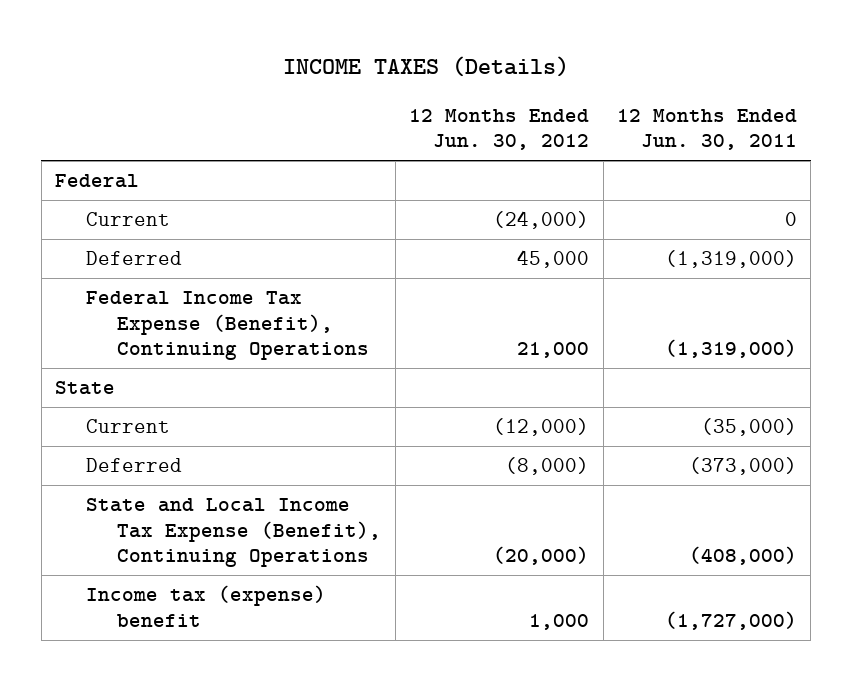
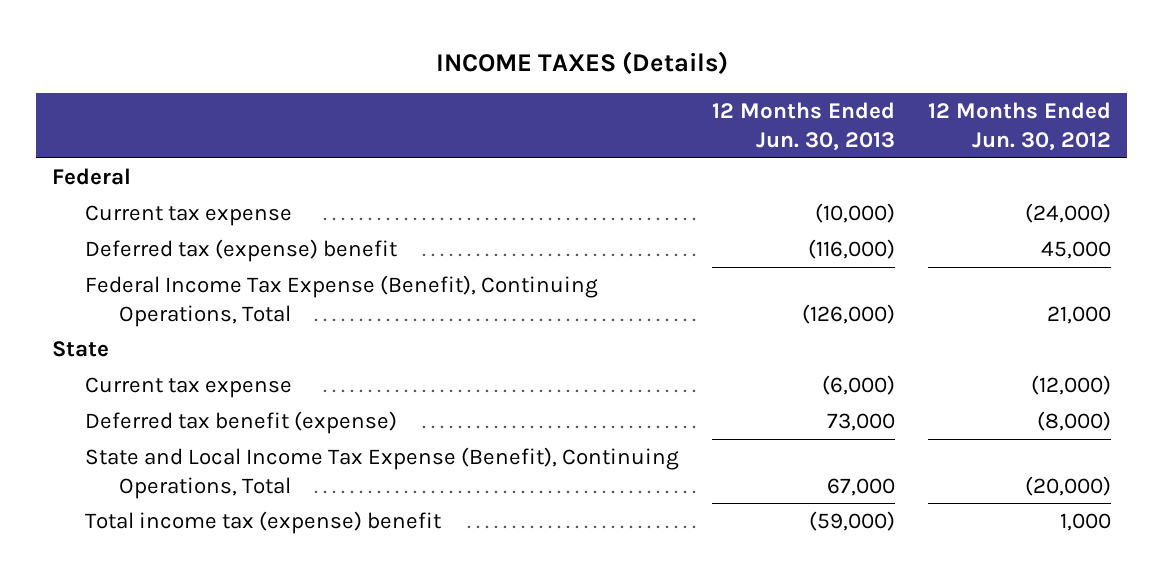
- | 12 Months Ended Jun. 30, 2012 | 12 Months Ended Jun. 30, 2011
+ | 12 Months Ended Jun. 30, 2013 | 12 Months Ended Jun. 30, 2012
- Current | (24,000) | 0
- Deferred | 45,000 | (1,319,000)
- Federal Income Tax Expense (Benefit), Continuing Operations | 21,000 | (1,319,000)
+ Current tax expense | (10,000) | (24,000)
+ Deferred tax (expense) benefit | (116,000) | 45,000
+ Federal Income Tax Expense (Benefit), Continuing Operations, Total | (126,000) | 21,000
- Current | (12,000) | (35,000)
- Deferred | (8,000) | (373,000)
- State and Local Income Tax Expense (Benefit), Continuing Operations | (20,000) | (408,000)
- Income tax (expense) benefit | 1,000 | (1,727,000)
+ Current tax expense | (6,000) | (12,000)
+ Deferred tax benefit (expense) | 73,000 | (8,000)
+ State and Local Income Tax Expense (Benefit), Continuing Operations, Total | 67,000 | (20,000)
+ Total income tax (expense) benefit | (59,000) | 1,000

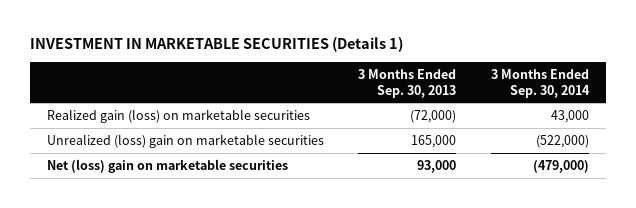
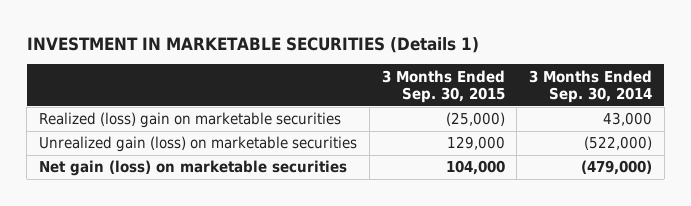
- | 3 Months Ended Sep. 30, 2013 | 3 Months Ended Sep. 30, 2014
+ | 3 Months Ended Sep. 30, 2015 | 3 Months Ended Sep. 30, 2014
- Realized gain (loss) on marketable securities | (72,000) | 43,000
- Unrealized (loss) gain on marketable securities | 165,000 | (522,000)
- Net (loss) gain on marketable securities | 93,000 | (479,000)
+ Realized (loss) gain on marketable securities | (25,000) | 43,000
+ Unrealized gain (loss) on marketable securities | 129,000 | (522,000)
+ Net gain (loss) on marketable securities | 104,000 | (479,000)

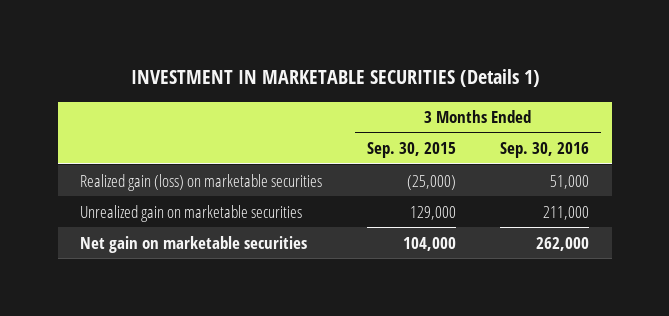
- | 3 Months Ended Sep. 30, 2015 | 3 Months Ended Sep. 30, 2014
+ | 3 Months Ended Sep. 30, 2015 | 3 Months Ended Sep. 30, 2016
- Realized (loss) gain on marketable securities | (25,000) | 43,000
- Unrealized gain (loss) on marketable securities | 129,000 | (522,000)
- Net gain (loss) on marketable securities | 104,000 | (479,000)
+ Realized gain (loss) on marketable securities | (25,000) | 51,000
+ Unrealized gain on marketable securities | 129,000 | 211,000
+ Net gain on marketable securities | 104,000 | 262,000

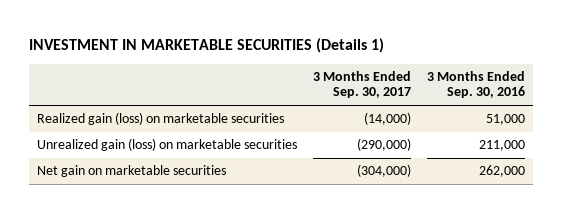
- | 3 Months Ended Sep. 30, 2015 | 3 Months Ended Sep. 30, 2016
+ | 3 Months Ended Sep. 30, 2017 | 3 Months Ended Sep. 30, 2016
- Unrealized gain on marketable securities | 129,000 | 211,000
+ Unrealized gain (loss) on marketable securities | (290,000) | 211,000

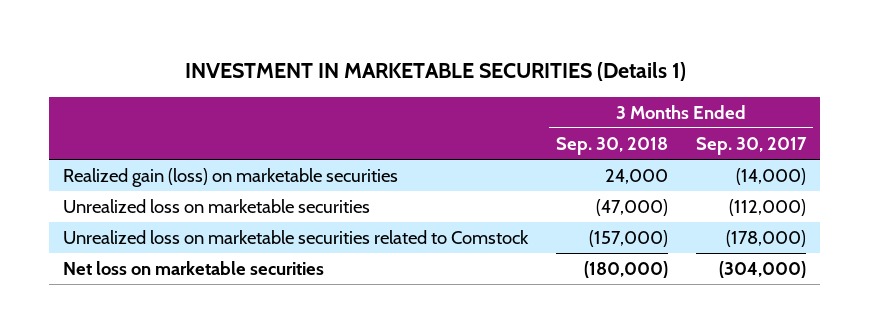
- | 3 Months Ended Sep. 30, 2017 | 3 Months Ended Sep. 30, 2016
+ | 3 Months Ended Sep. 30, 2018 | 3 Months Ended Sep. 30, 2017
- Unrealized gain (loss) on marketable securities | (290,000) | 211,000
- Net gain on marketable securities | (304,000) | 262,000
+ Unrealized loss on marketable securities | (47,000) | (112,000)
+ Unrealized loss on marketable securities related to Comstock | (157,000) | (178,000)
+ Net loss on marketable securities | (180,000) | (304,000)

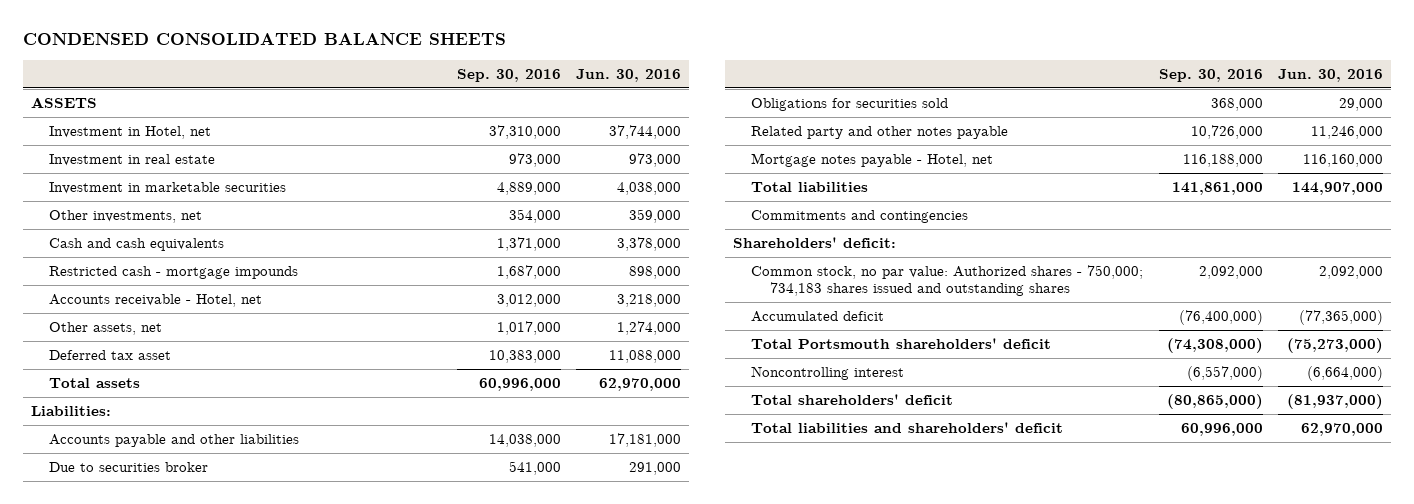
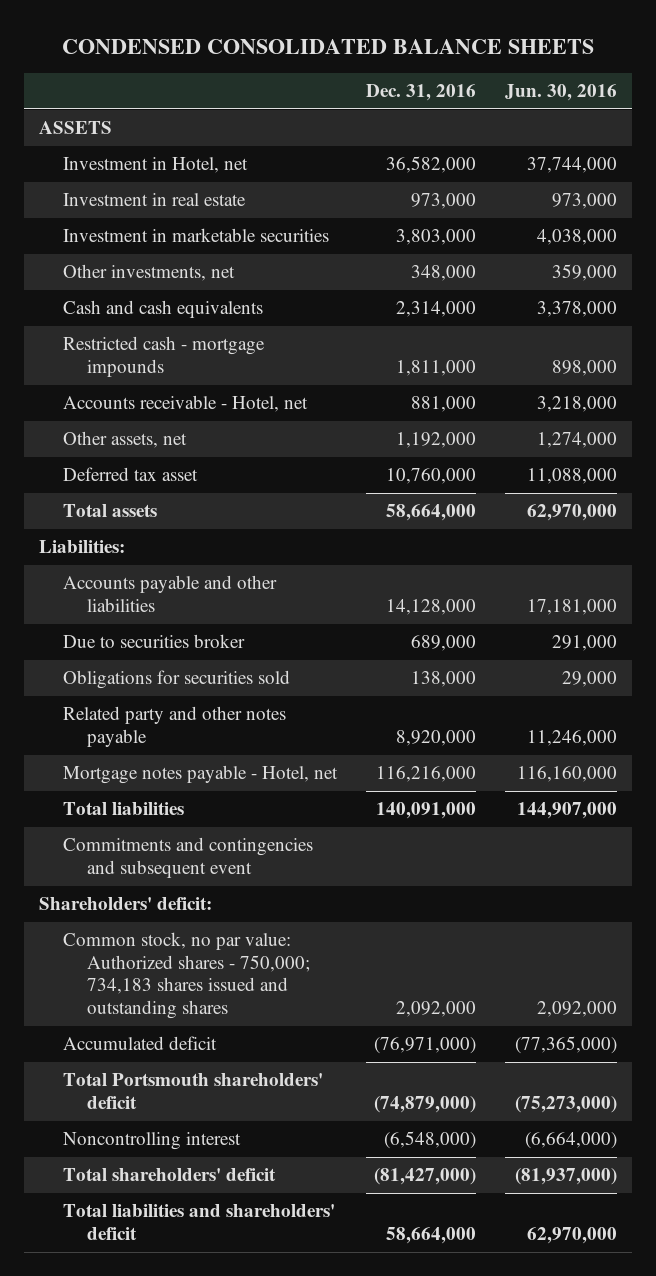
- | Sep. 30, 2016 | Jun. 30, 2016
+ | Dec. 31, 2016 | Jun. 30, 2016
- Commitments and contingencies
+ Commitments and contingencies and subsequent event

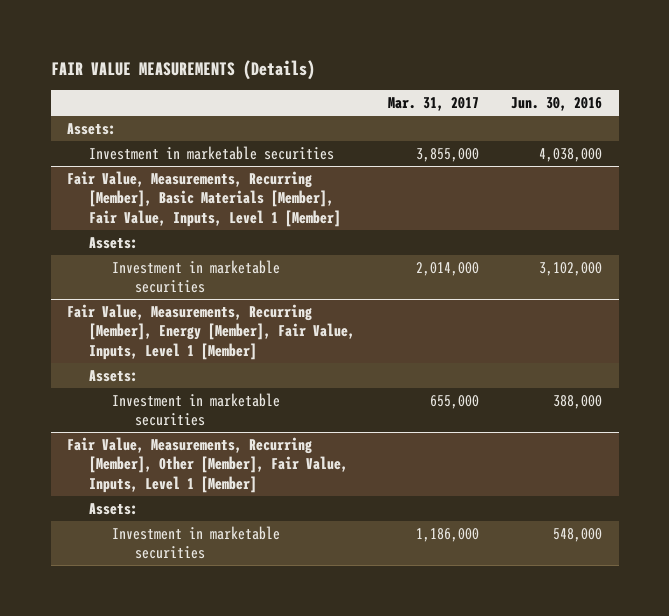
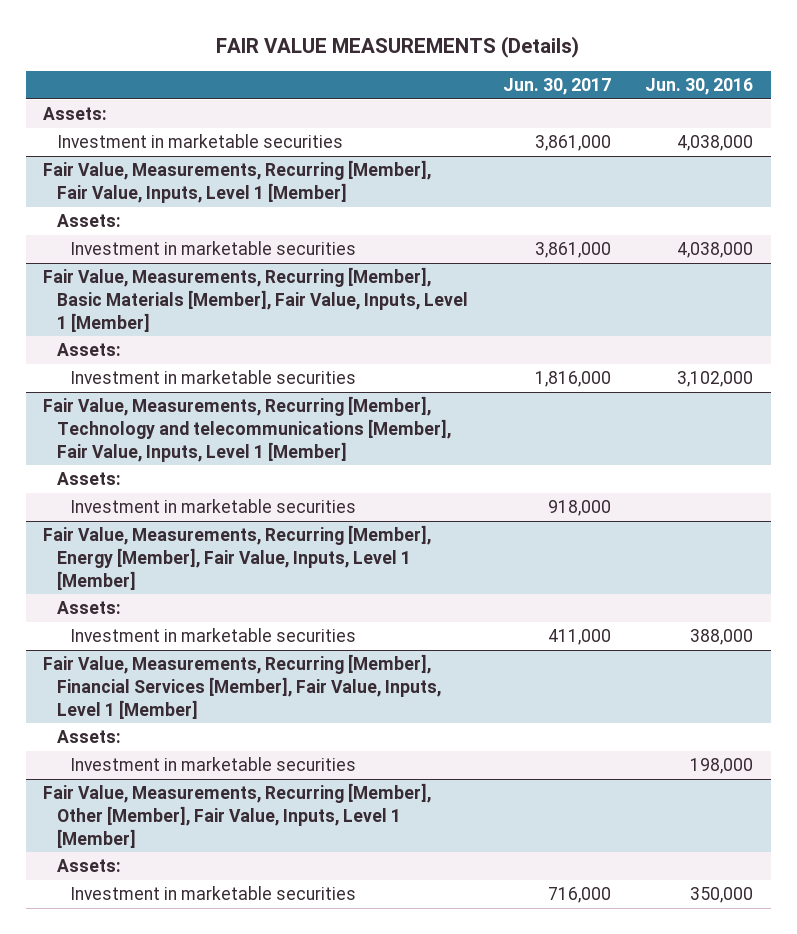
- | Mar. 31, 2017 | Jun. 30, 2016
+ | Jun. 30, 2017 | Jun. 30, 2016
+ Fair Value, Measurements, Recurring [Member], Fair Value, Inputs, Level 1 [Member]
+ Assets:
+ Investment in marketable securities | 3,861,000 | 4,038,000
+ Fair Value, Measurements, Recurring [Member], Technology and telecommunications [Member], Fair Value, Inputs, Level 1 [Member]
+ Assets:
+ Investment in marketable securities | 918,000 |
+ Fair Value, Measurements, Recurring [Member], Financial Services [Member], Fair Value, Inputs, Level 1 [Member]
+ Assets:
+ Investment in marketable securities | | 198,000
@ Fair Value, Measurements, Recurring [Member], Other [Member], Fair Value, Inputs, Level 1 [Member]
- Investment in marketable securities | 1,186,000 | 548,000
+ Investment in marketable securities | 716,000 | 350,000

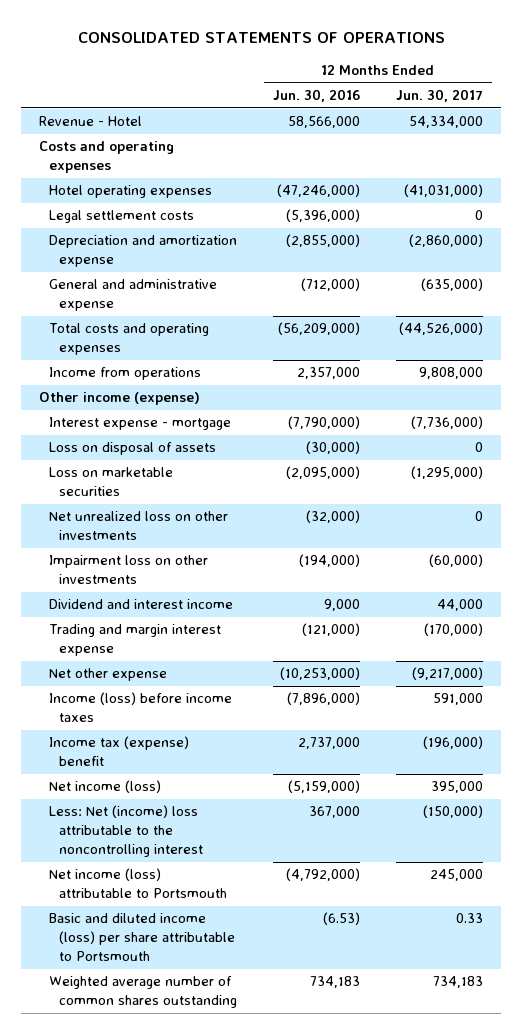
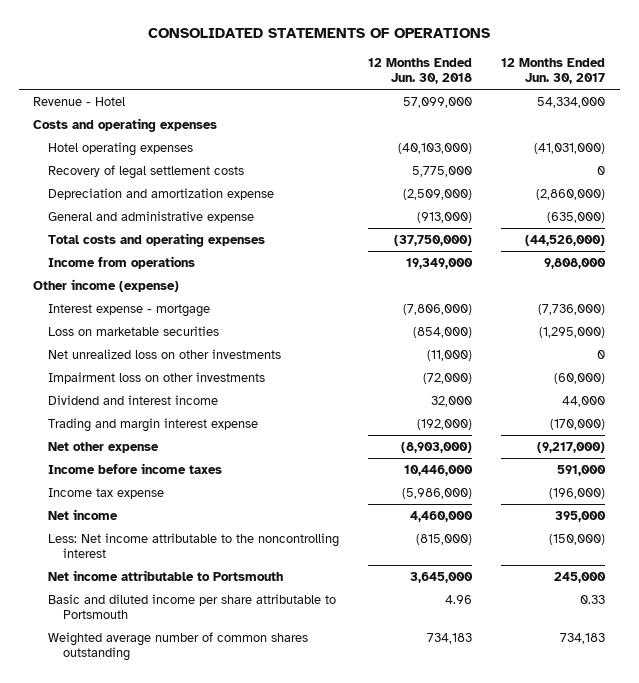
- | 12 Months Ended Jun. 30, 2016 | 12 Months Ended Jun. 30, 2017
+ | 12 Months Ended Jun. 30, 2018 | 12 Months Ended Jun. 30, 2017
- Legal settlement costs | (5,396,000) | 0
+ Recovery of legal settlement costs | 5,775,000 | 0
- Loss on disposal of assets | (30,000) | 0
- Income (loss) before income taxes | (7,896,000) | 591,000
- Income tax (expense) benefit | 2,737,000 | (196,000)
- Net income (loss) | (5,159,000) | 395,000
- Less: Net (income) loss attributable to the noncontrolling interest | 367,000 | (150,000)
- Net income (loss) attributable to Portsmouth | (4,792,000) | 245,000
- Basic and diluted income (loss) per share attributable to Portsmouth | (6.53) | 0.33
+ Income before income taxes | 10,446,000 | 591,000
+ Income tax expense | (5,986,000) | (196,000)
+ Net income | 4,460,000 | 395,000
+ Less: Net income attributable to the noncontrolling interest | (815,000) | (150,000)
+ Net income attributable to Portsmouth | 3,645,000 | 245,000
+ Basic and diluted income per share attributable to Portsmouth | 4.96 | 0.33

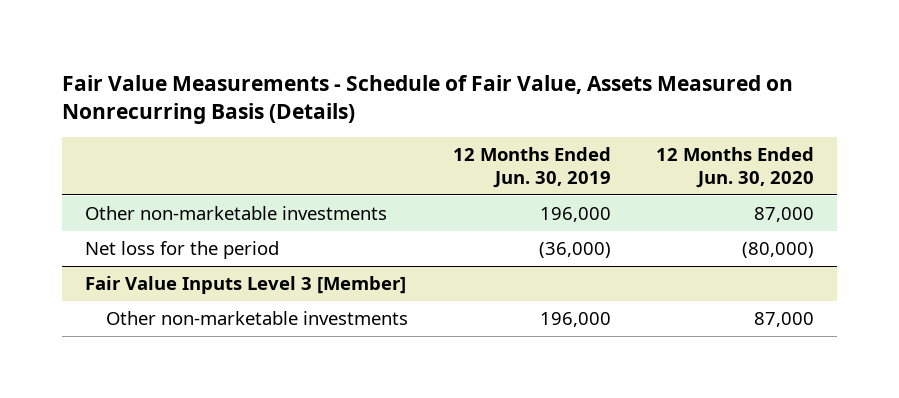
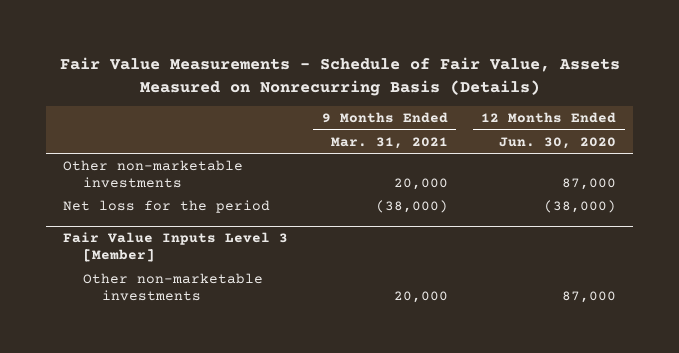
- | 12 Months Ended Jun. 30, 2019 | 12 Months Ended Jun. 30, 2020
+ | 9 Months Ended Mar. 31, 2021 | 12 Months Ended Jun. 30, 2020
- Net loss for the period | (36,000) | (80,000)
+ Net loss for the period | (38,000) | (38,000)

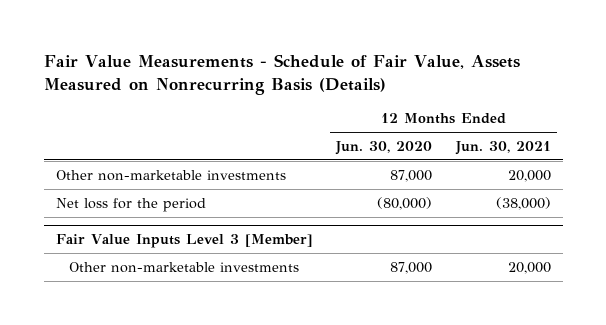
- | 9 Months Ended Mar. 31, 2021 | 12 Months Ended Jun. 30, 2020
+ | 12 Months Ended Jun. 30, 2020 | 12 Months Ended Jun. 30, 2021
- Net loss for the period | (38,000) | (38,000)
+ Net loss for the period | (80,000) | (38,000)

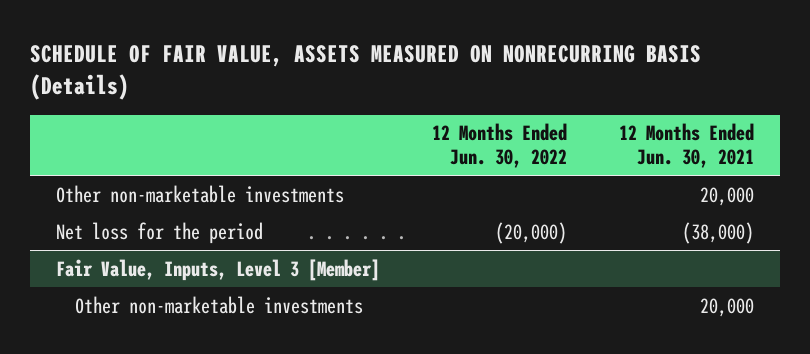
- Fair Value Measurements - Schedule of Fair Value, Assets Measured on Nonrecurring Basis (Details)
+ SCHEDULE OF FAIR VALUE, ASSETS MEASURED ON NONRECURRING BASIS (Details)
- | 12 Months Ended Jun. 30, 2020 | 12 Months Ended Jun. 30, 2021
+ | 12 Months Ended Jun. 30, 2022 | 12 Months Ended Jun. 30, 2021
- Fair Value Inputs Level 3 [Member]
+ Fair Value, Inputs, Level 3 [Member]

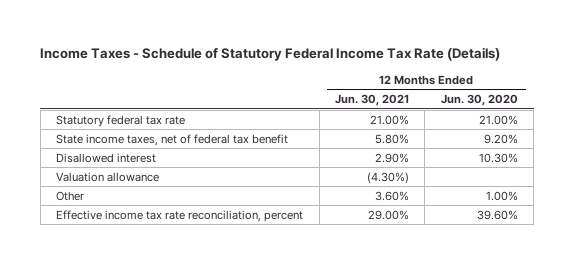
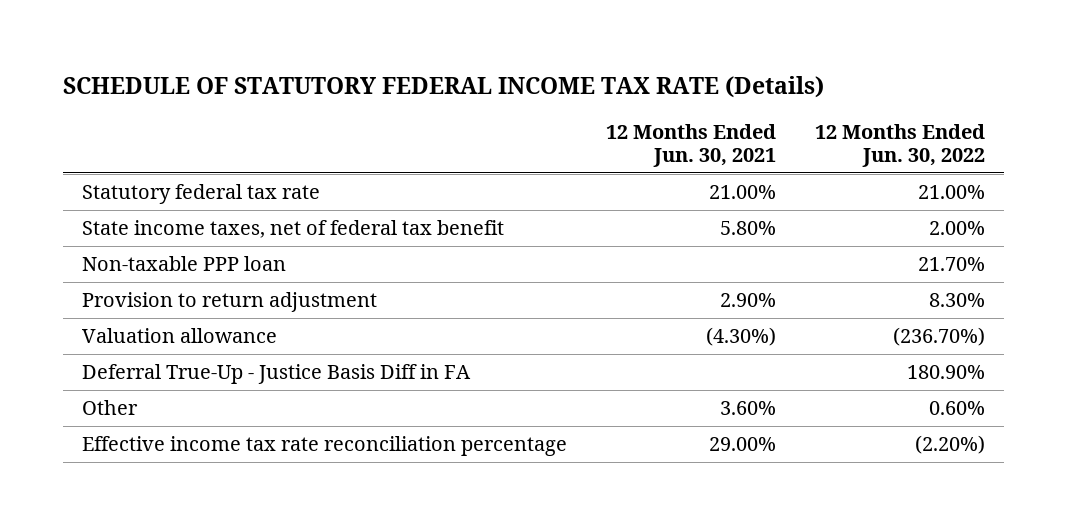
- Income Taxes - Schedule of Statutory Federal Income Tax Rate (Details)
+ SCHEDULE OF STATUTORY FEDERAL INCOME TAX RATE (Details)
- | 12 Months Ended Jun. 30, 2021 | 12 Months Ended Jun. 30, 2020
+ | 12 Months Ended Jun. 30, 2021 | 12 Months Ended Jun. 30, 2022
- Disallowed interest | 2.90% | 10.30%
+ Non-taxable PPP loan | | 21.70%
+ Provision to return adjustment | 2.90% | 8.30%
+ Deferral True-Up - Justice Basis Diff in FA | | 180.90%
- Effective income tax rate reconciliation, percent | 29.00% | 39.60%
+ Effective income tax rate reconciliation percentage | 29.00% | (2.20%)

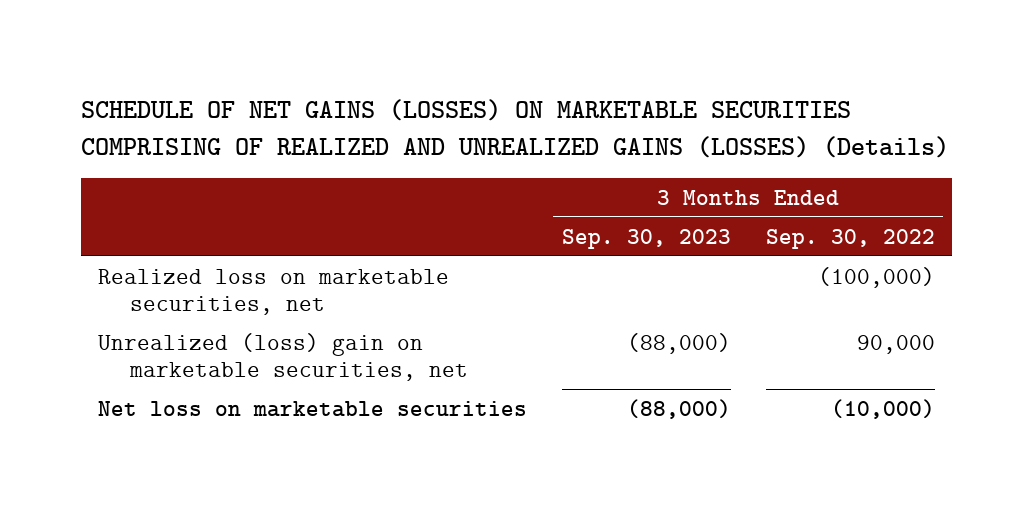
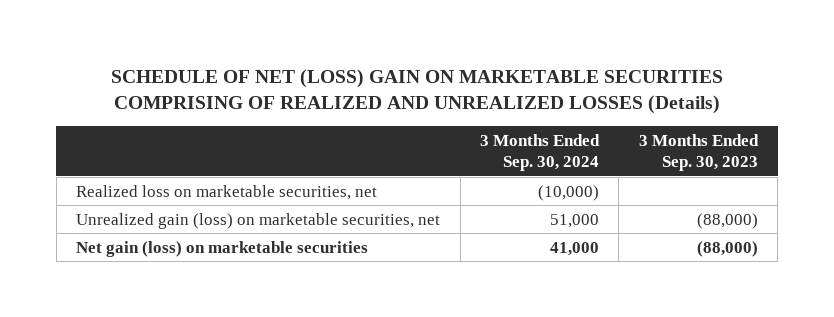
- SCHEDULE OF NET GAINS (LOSSES) ON MARKETABLE SECURITIES COMPRISING OF REALIZED AND UNREALIZED GAINS (LOSSES) (Details)
+ SCHEDULE OF NET (LOSS) GAIN ON MARKETABLE SECURITIES COMPRISING OF REALIZED AND UNREALIZED LOSSES (Details)
- | 3 Months Ended Sep. 30, 2023 | 3 Months Ended Sep. 30, 2022
+ | 3 Months Ended Sep. 30, 2024 | 3 Months Ended Sep. 30, 2023
- Unrealized (loss) gain on marketable securities, net | (88,000) | 90,000
- Net loss on marketable securities | (88,000) | (10,000)
+ Unrealized gain (loss) on marketable securities, net | 51,000 | (88,000)
+ Net gain (loss) on marketable securities | 41,000 | (88,000)

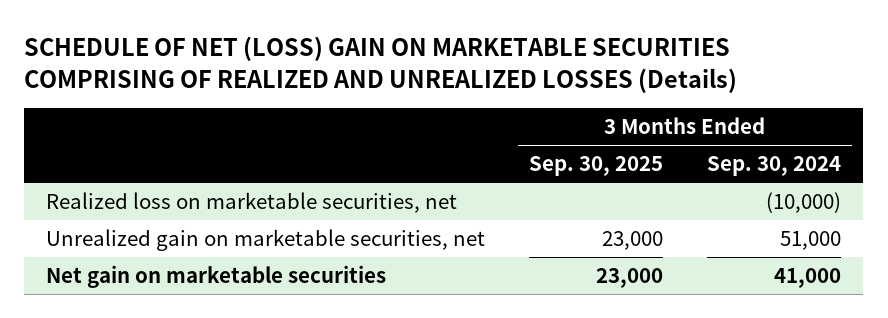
- | 3 Months Ended Sep. 30, 2024 | 3 Months Ended Sep. 30, 2023
+ | 3 Months Ended Sep. 30, 2025 | 3 Months Ended Sep. 30, 2024
- Unrealized gain (loss) on marketable securities, net | 51,000 | (88,000)
- Net gain (loss) on marketable securities | 41,000 | (88,000)
+ Unrealized gain on marketable securities, net | 23,000 | 51,000
+ Net gain on marketable securities | 23,000 | 41,000

